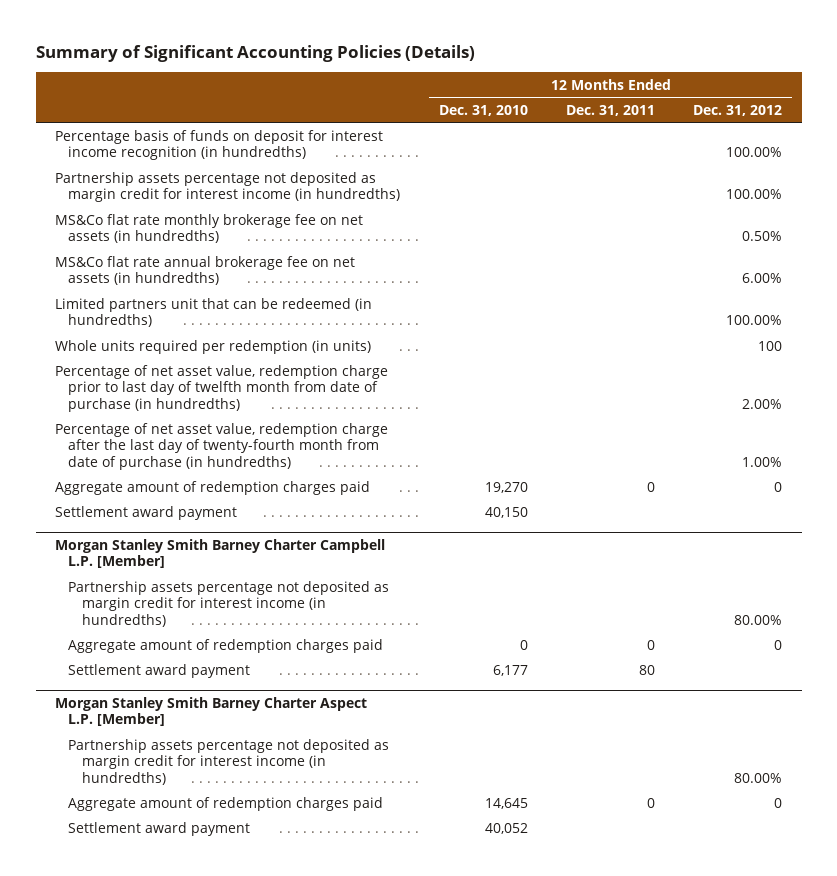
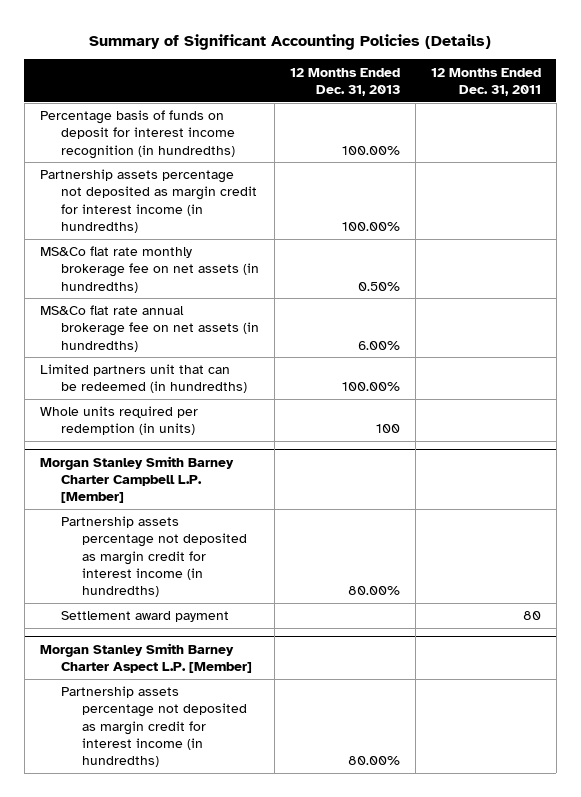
- | 12 Months Ended Dec. 31, 2010 | 12 Months Ended Dec. 31, 2011 | 12 Months Ended Dec. 31, 2012
+ | 12 Months Ended Dec. 31, 2013 | 12 Months Ended Dec. 31, 2011
- Percentage of net asset value, redemption charge prior to last day of twelfth month from date of purchase (in hundredths) | | | 2.00%
- Percentage of net asset value, redemption charge after the last day of twenty-fourth month from date of purchase (in hundredths) | | | 1.00%
- Aggregate amount of redemption charges paid | 19,270 | 0 | 0
- Settlement award payment | 40,150 | |
@ Morgan Stanley Smith Barney Charter Campbell L.P. [Member]
- Aggregate amount of redemption charges paid | 0 | 0 | 0
@ Morgan Stanley Smith Barney Charter Aspect L.P. [Member]
- Aggregate amount of redemption charges paid | 14,645 | 0 | 0
- Settlement award payment | 40,052 | |

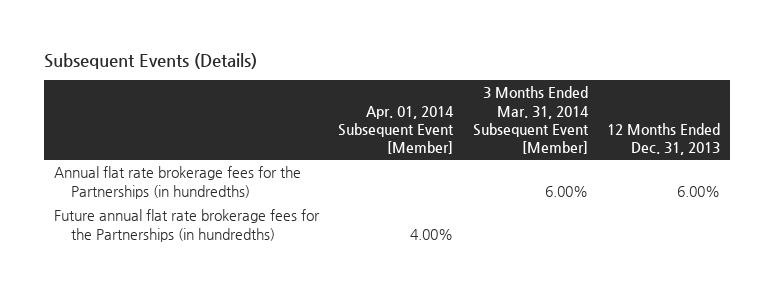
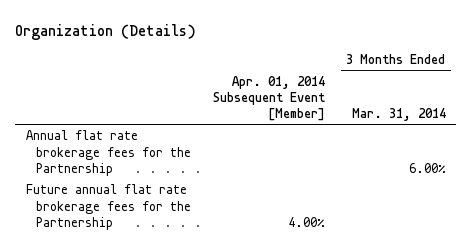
- Subsequent Events (Details)
+ Organization (Details)
- | Apr. 01, 2014 Subsequent Event [Member] | 3 Months Ended Mar. 31, 2014 Subsequent Event [Member] | 12 Months Ended Dec. 31, 2013
+ | Apr. 01, 2014 Subsequent Event [Member] | 3 Months Ended Mar. 31, 2014
- Annual flat rate brokerage fees for the Partnerships (in hundredths) | | 6.00% | 6.00%
- Future annual flat rate brokerage fees for the Partnerships (in hundredths) | 4.00% | |
+ Annual flat rate brokerage fees for the Partnership | | 6.00%
+ Future annual flat rate brokerage fees for the Partnership | 4.00% |

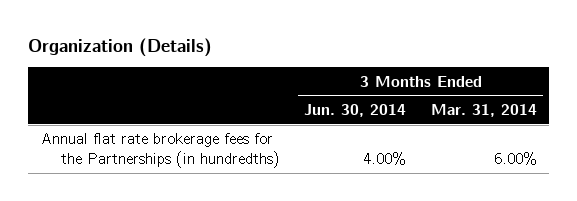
- | Apr. 01, 2014 Subsequent Event [Member] | 3 Months Ended Mar. 31, 2014
+ | 3 Months Ended Jun. 30, 2014 | 3 Months Ended Mar. 31, 2014
- Annual flat rate brokerage fees for the Partnership | | 6.00%
- Future annual flat rate brokerage fees for the Partnership | 4.00% |
+ Annual flat rate brokerage fees for the Partnerships (in hundredths) | 4.00% | 6.00%

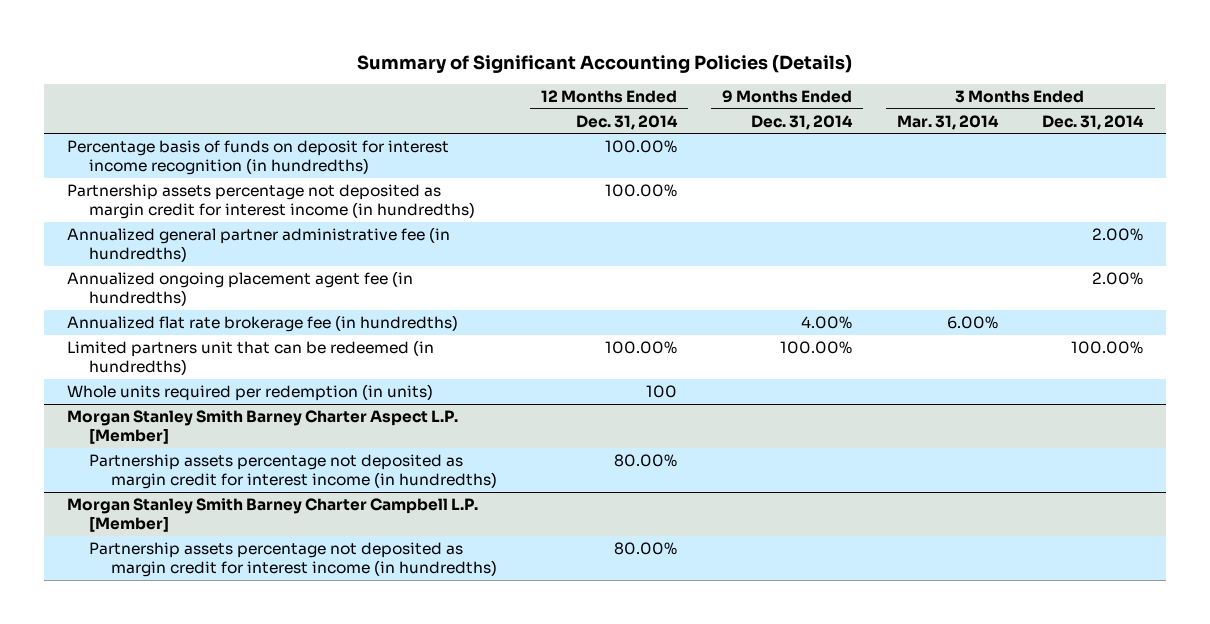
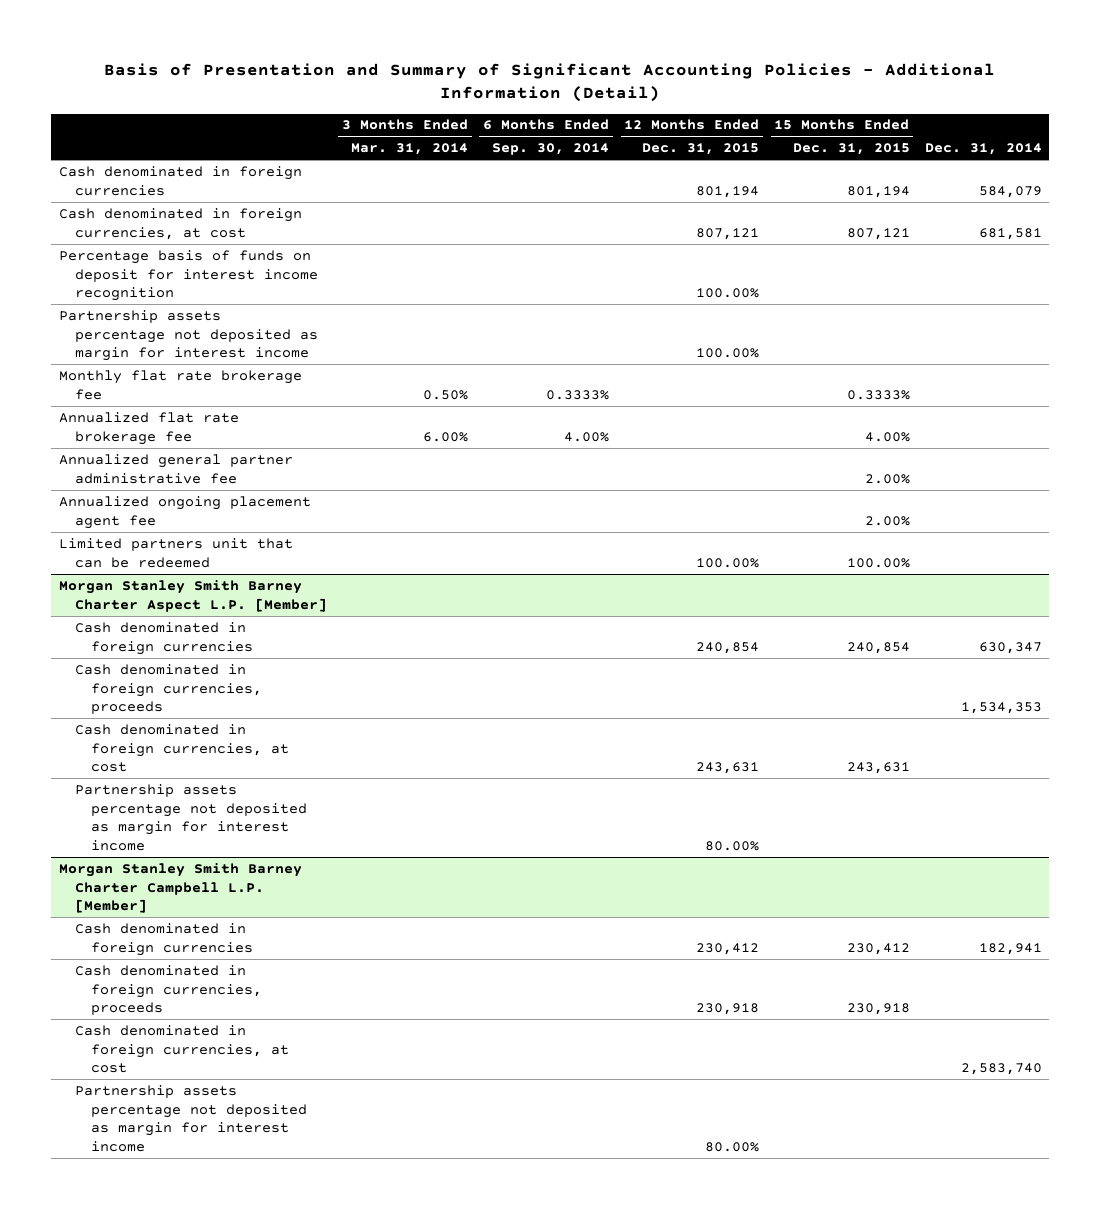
- Summary of Significant Accounting Policies (Details)
+ Basis of Presentation and Summary of Significant Accounting Policies - Additional Information (Detail)
- | 12 Months Ended Dec. 31, 2014 | 9 Months Ended Dec. 31, 2014 | 3 Months Ended Mar. 31, 2014 | 3 Months Ended Dec. 31, 2014
+ | 3 Months Ended Mar. 31, 2014 | 6 Months Ended Sep. 30, 2014 | 12 Months Ended Dec. 31, 2015 | 15 Months Ended Dec. 31, 2015 | Dec. 31, 2014
- Percentage basis of funds on deposit for interest income recognition (in hundredths) | 100.00% | | |
- Partnership assets percentage not deposited as margin credit for interest income (in hundredths) | 100.00% | | |
- Annualized general partner administrative fee (in hundredths) | | | | 2.00%
- Annualized ongoing placement agent fee (in hundredths) | | | | 2.00%
- Annualized flat rate brokerage fee (in hundredths) | | 4.00% | 6.00% |
- Limited partners unit that can be redeemed (in hundredths) | 100.00% | 100.00% | | 100.00%
- Whole units required per redemption (in units) | 100 | | |
+ Cash denominated in foreign currencies | | | 801,194 | 801,194 | 584,079
+ Cash denominated in foreign currencies, at cost | | | 807,121 | 807,121 | 681,581
+ Percentage basis of funds on deposit for interest income recognition | | | 100.00% | |
+ Partnership assets percentage not deposited as margin for interest income | | | 100.00% | |
+ Monthly flat rate brokerage fee | 0.50% | 0.3333% | | 0.3333% |
+ Annualized flat rate brokerage fee | 6.00% | 4.00% | | 4.00% |
+ Annualized general partner administrative fee | | | | 2.00% |
+ Annualized ongoing placement agent fee | | | | 2.00% |
+ Limited partners unit that can be redeemed | | | 100.00% | 100.00% |
@ Morgan Stanley Smith Barney Charter Aspect L.P. [Member]
- Partnership assets percentage not deposited as margin credit for interest income (in hundredths) | 80.00% | | |
+ Cash denominated in foreign currencies | | | 240,854 | 240,854 | 630,347
+ Cash denominated in foreign currencies, proceeds | | | | | 1,534,353
+ Cash denominated in foreign currencies, at cost | | | 243,631 | 243,631 |
+ Partnership assets percentage not deposited as margin for interest income | | | 80.00% | |
@ Morgan Stanley Smith Barney Charter Campbell L.P. [Member]
- Partnership assets percentage not deposited as margin credit for interest income (in hundredths) | 80.00% | | |
+ Cash denominated in foreign currencies | | | 230,412 | 230,412 | 182,941
+ Cash denominated in foreign currencies, proceeds | | | 230,918 | 230,918 |
+ Cash denominated in foreign currencies, at cost | | | | | 2,583,740
+ Partnership assets percentage not deposited as margin for interest income | | | 80.00% | |

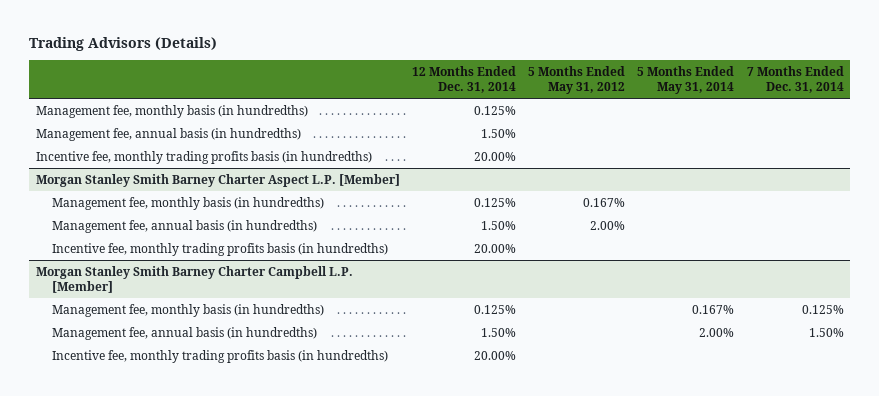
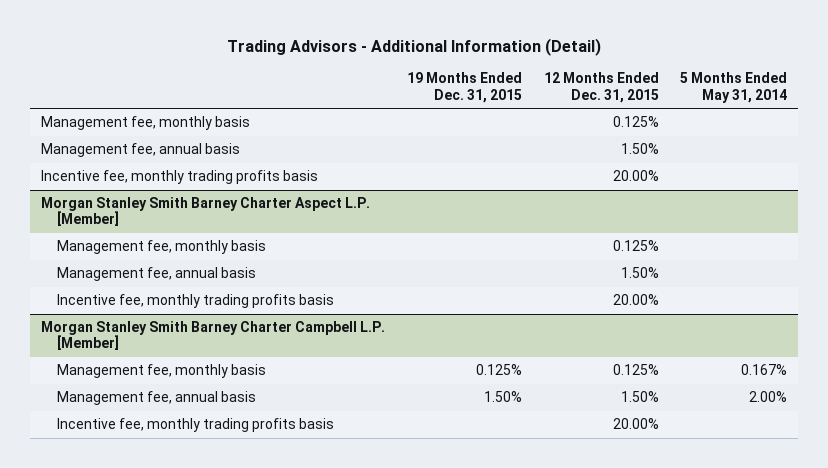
- Trading Advisors (Details)
+ Trading Advisors - Additional Information (Detail)
- | 12 Months Ended Dec. 31, 2014 | 5 Months Ended May 31, 2012 | 5 Months Ended May 31, 2014 | 7 Months Ended Dec. 31, 2014
+ | 19 Months Ended Dec. 31, 2015 | 12 Months Ended Dec. 31, 2015 | 5 Months Ended May 31, 2014
- Management fee, monthly basis (in hundredths) | 0.125% | | |
- Management fee, annual basis (in hundredths) | 1.50% | | |
- Incentive fee, monthly trading profits basis (in hundredths) | 20.00% | | |
+ Management fee, monthly basis | | 0.125% |
+ Management fee, annual basis | | 1.50% |
+ Incentive fee, monthly trading profits basis | | 20.00% |
@ Morgan Stanley Smith Barney Charter Aspect L.P. [Member]
- Management fee, monthly basis (in hundredths) | 0.125% | 0.167% | |
- Management fee, annual basis (in hundredths) | 1.50% | 2.00% | |
- Incentive fee, monthly trading profits basis (in hundredths) | 20.00% | | |
+ Management fee, monthly basis | | 0.125% |
+ Management fee, annual basis | | 1.50% |
+ Incentive fee, monthly trading profits basis | | 20.00% |
@ Morgan Stanley Smith Barney Charter Campbell L.P. [Member]
- Management fee, monthly basis (in hundredths) | 0.125% | | 0.167% | 0.125%
- Management fee, annual basis (in hundredths) | 1.50% | | 2.00% | 1.50%
- Incentive fee, monthly trading profits basis (in hundredths) | 20.00% | | |
+ Management fee, monthly basis | 0.125% | 0.125% | 0.167%
+ Management fee, annual basis | 1.50% | 1.50% | 2.00%
+ Incentive fee, monthly trading profits basis | | 20.00% |

